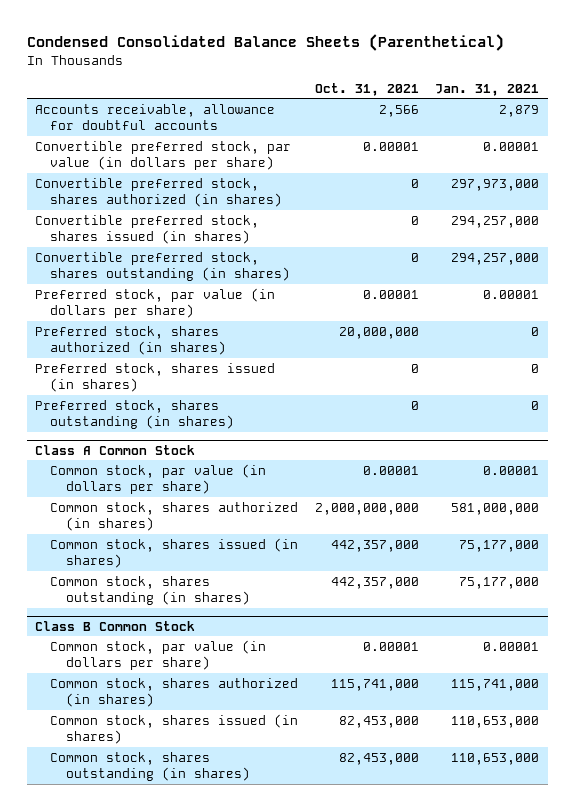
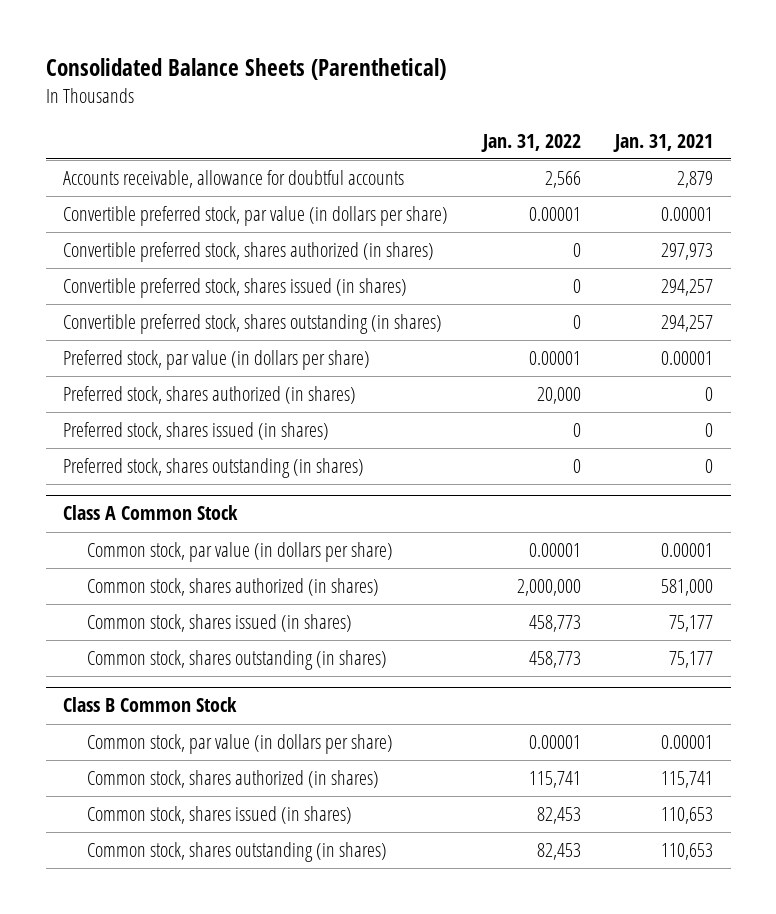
- Condensed Consolidated Balance Sheets (Parenthetical)
+ Consolidated Balance Sheets (Parenthetical)
- | Oct. 31, 2021 | Jan. 31, 2021
+ | Jan. 31, 2022 | Jan. 31, 2021
- Convertible preferred stock, shares authorized (in shares) | 0 | 297,973,000
- Convertible preferred stock, shares issued (in shares) | 0 | 294,257,000
- Convertible preferred stock, shares outstanding (in shares) | 0 | 294,257,000
+ Convertible preferred stock, shares authorized (in shares) | 0 | 297,973
+ Convertible preferred stock, shares issued (in shares) | 0 | 294,257
+ Convertible preferred stock, shares outstanding (in shares) | 0 | 294,257
@ Class A Common Stock
- Common stock, shares authorized (in shares) | 2,000,000,000 | 581,000,000
- Common stock, shares issued (in shares) | 442,357,000 | 75,177,000
- Common stock, shares outstanding (in shares) | 442,357,000 | 75,177,000
+ Common stock, shares authorized (in shares) | 2,000,000 | 581,000
+ Common stock, shares issued (in shares) | 458,773 | 75,177
+ Common stock, shares outstanding (in shares) | 458,773 | 75,177
@ Class B Common Stock
- Common stock, shares authorized (in shares) | 115,741,000 | 115,741,000
- Common stock, shares issued (in shares) | 82,453,000 | 110,653,000
- Common stock, shares outstanding (in shares) | 82,453,000 | 110,653,000
+ Common stock, shares authorized (in shares) | 115,741 | 115,741
+ Common stock, shares issued (in shares) | 82,453 | 110,653
+ Common stock, shares outstanding (in shares) | 82,453 | 110,653

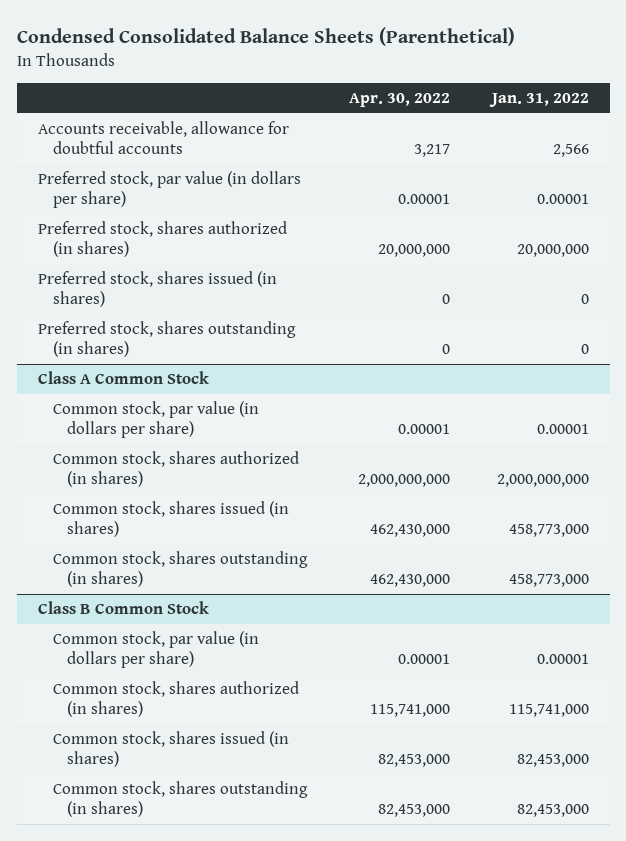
- Consolidated Balance Sheets (Parenthetical)
+ Condensed Consolidated Balance Sheets (Parenthetical)
- | Jan. 31, 2022 | Jan. 31, 2021
+ | Apr. 30, 2022 | Jan. 31, 2022
- Convertible preferred stock, par value (in dollars per share) | 0.00001 | 0.00001
- Convertible preferred stock, shares authorized (in shares) | 0 | 297,973
- Convertible preferred stock, shares issued (in shares) | 0 | 294,257
- Convertible preferred stock, shares outstanding (in shares) | 0 | 294,257
- Preferred stock, shares authorized (in shares) | 20,000 | 0
+ Preferred stock, shares authorized (in shares) | 20,000,000 | 20,000,000
@ Class A Common Stock
- Common stock, shares authorized (in shares) | 2,000,000 | 581,000
- Common stock, shares issued (in shares) | 458,773 | 75,177
- Common stock, shares outstanding (in shares) | 458,773 | 75,177
+ Common stock, shares authorized (in shares) | 2,000,000,000 | 2,000,000,000
+ Common stock, shares issued (in shares) | 462,430,000 | 458,773,000
+ Common stock, shares outstanding (in shares) | 462,430,000 | 458,773,000
@ Class B Common Stock
- Common stock, shares authorized (in shares) | 115,741 | 115,741
- Common stock, shares issued (in shares) | 82,453 | 110,653
- Common stock, shares outstanding (in shares) | 82,453 | 110,653
+ Common stock, shares authorized (in shares) | 115,741,000 | 115,741,000
+ Common stock, shares issued (in shares) | 82,453,000 | 82,453,000
+ Common stock, shares outstanding (in shares) | 82,453,000 | 82,453,000

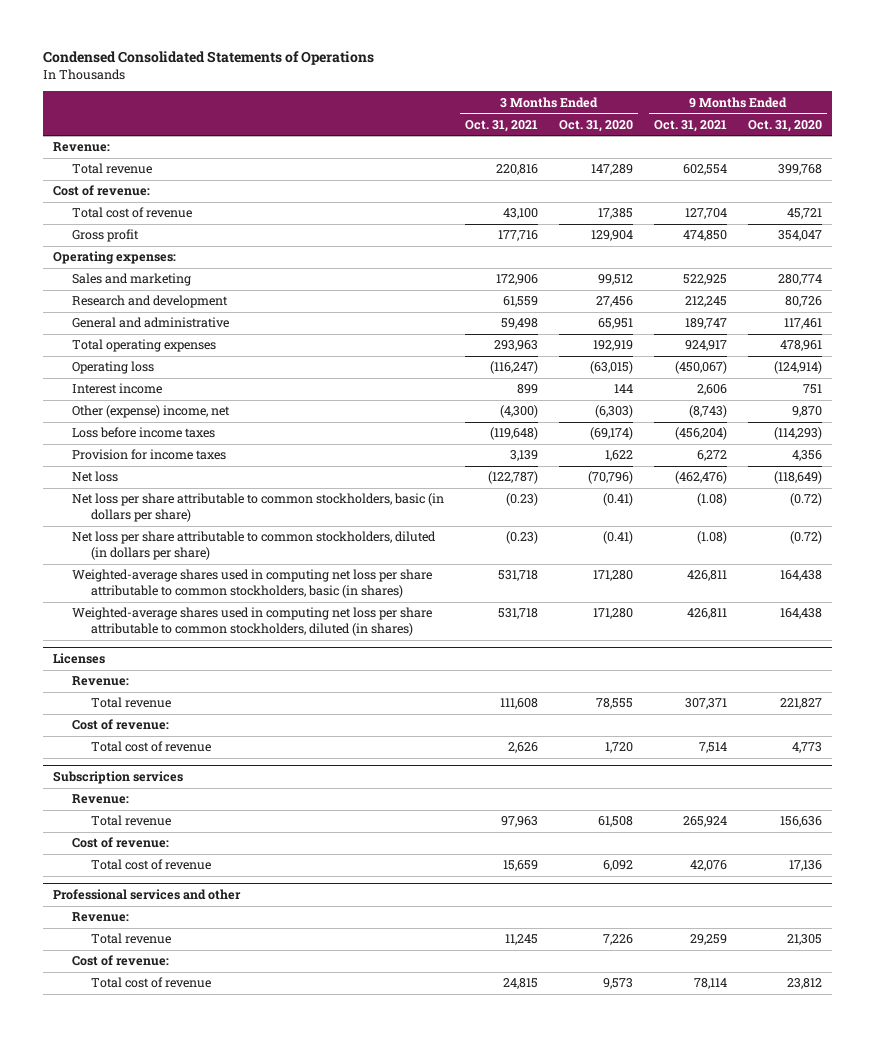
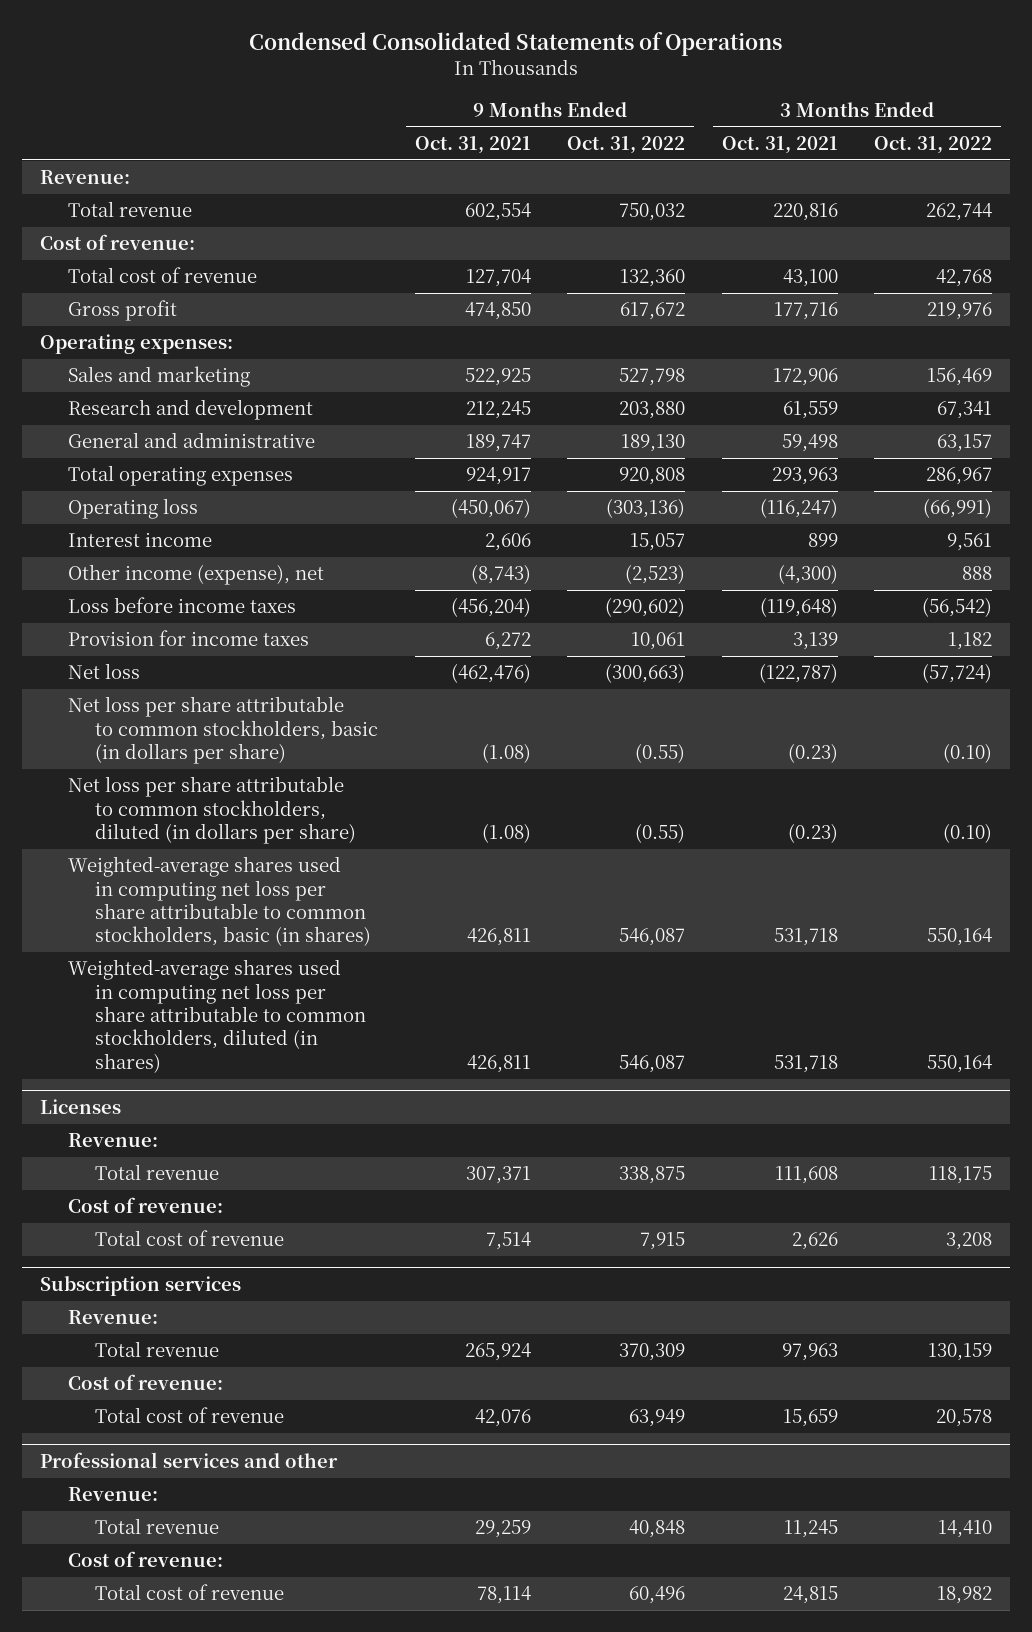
- | 3 Months Ended Oct. 31, 2021 | 3 Months Ended Oct. 31, 2020 | 9 Months Ended Oct. 31, 2021 | 9 Months Ended Oct. 31, 2020
+ | 9 Months Ended Oct. 31, 2021 | 9 Months Ended Oct. 31, 2022 | 3 Months Ended Oct. 31, 2021 | 3 Months Ended Oct. 31, 2022
- Other (expense) income, net | (4,300) | (6,303) | (8,743) | 9,870
+ Other income (expense), net | (8,743) | (2,523) | (4,300) | 888

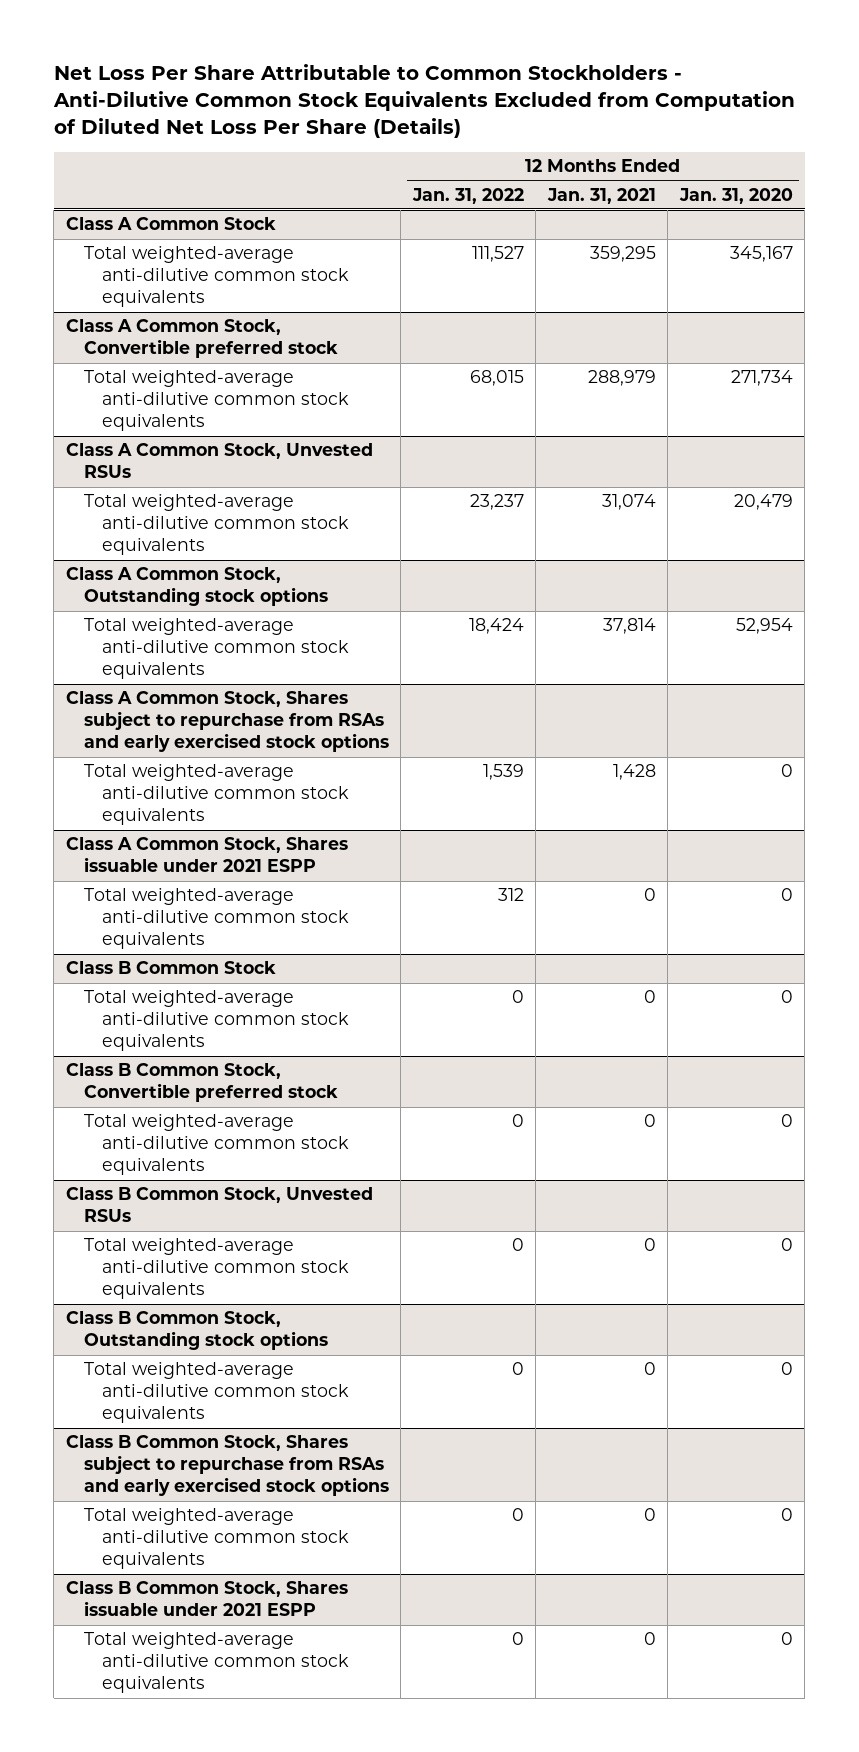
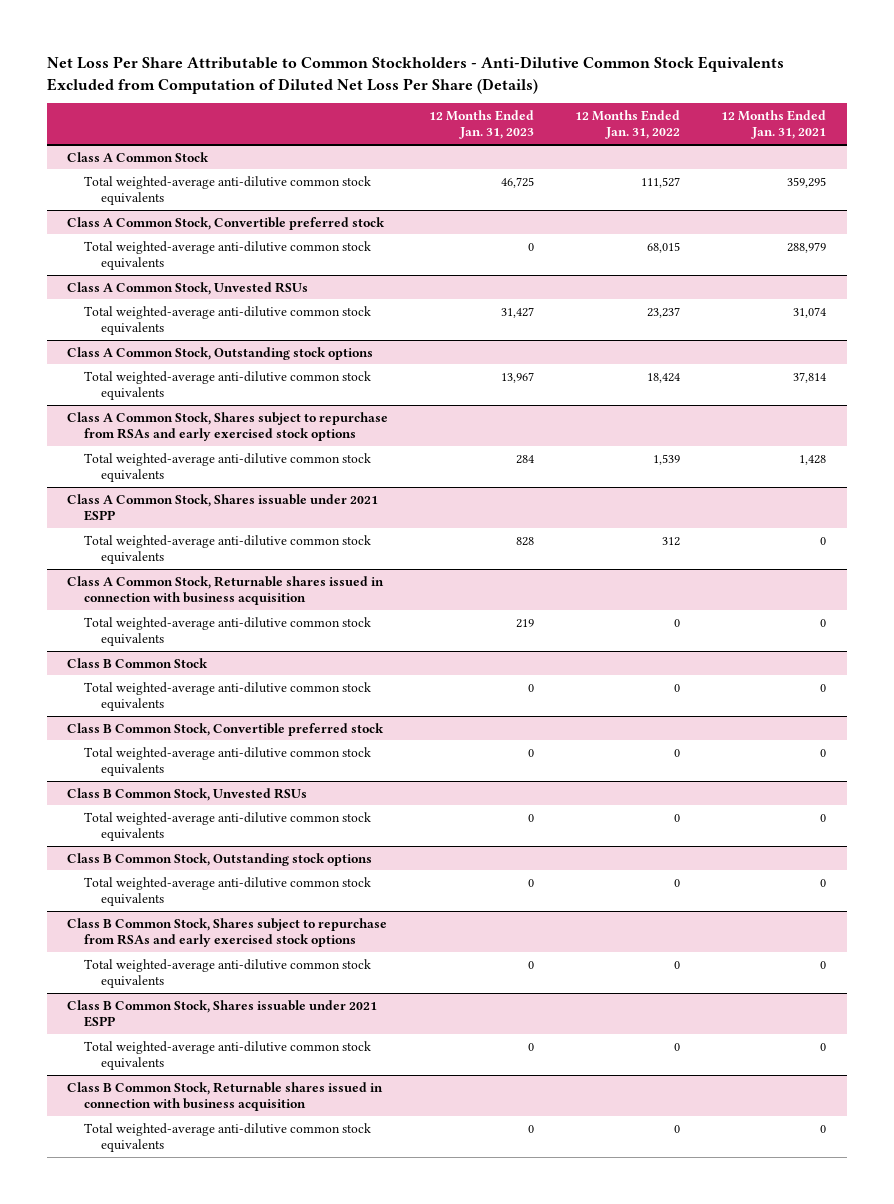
- | 12 Months Ended Jan. 31, 2022 | 12 Months Ended Jan. 31, 2021 | 12 Months Ended Jan. 31, 2020
+ | 12 Months Ended Jan. 31, 2023 | 12 Months Ended Jan. 31, 2022 | 12 Months Ended Jan. 31, 2021
+ Class A Common Stock, Returnable shares issued in connection with business acquisition
+ Total weighted-average anti-dilutive common stock equivalents | 219 | 0 | 0
+ Class B Common Stock, Returnable shares issued in connection with business acquisition
+ Total weighted-average anti-dilutive common stock equivalents | 0 | 0 | 0

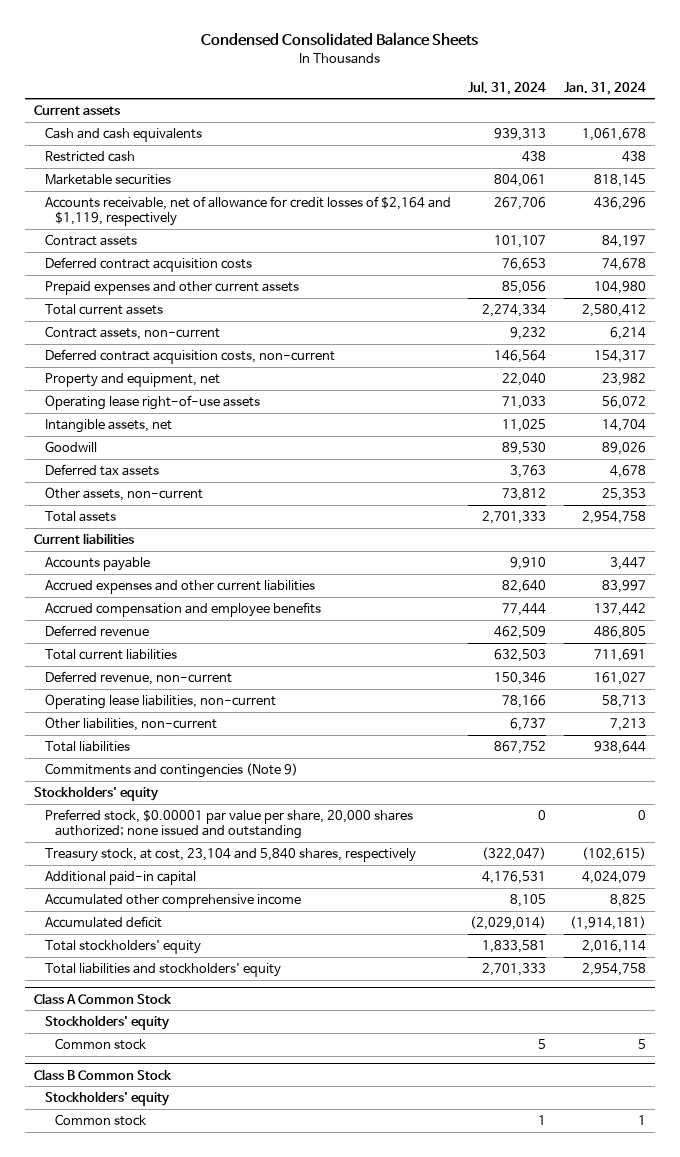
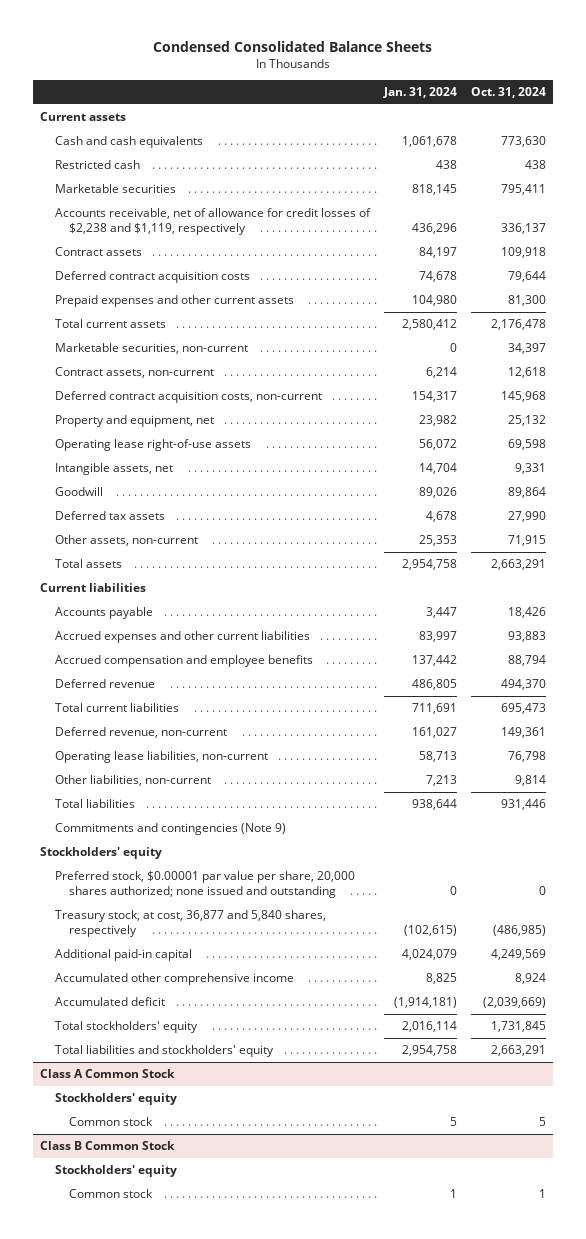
- | Jul. 31, 2024 | Jan. 31, 2024
+ | Jan. 31, 2024 | Oct. 31, 2024
- Accounts receivable, net of allowance for credit losses of $2,164 and $1,119, respectively | 267,706 | 436,296
+ Accounts receivable, net of allowance for credit losses of $2,238 and $1,119, respectively | 436,296 | 336,137
+ Marketable securities, non-current | 0 | 34,397
- Treasury stock, at cost, 23,104 and 5,840 shares, respectively | (322,047) | (102,615)
+ Treasury stock, at cost, 36,877 and 5,840 shares, respectively | (102,615) | (486,985)

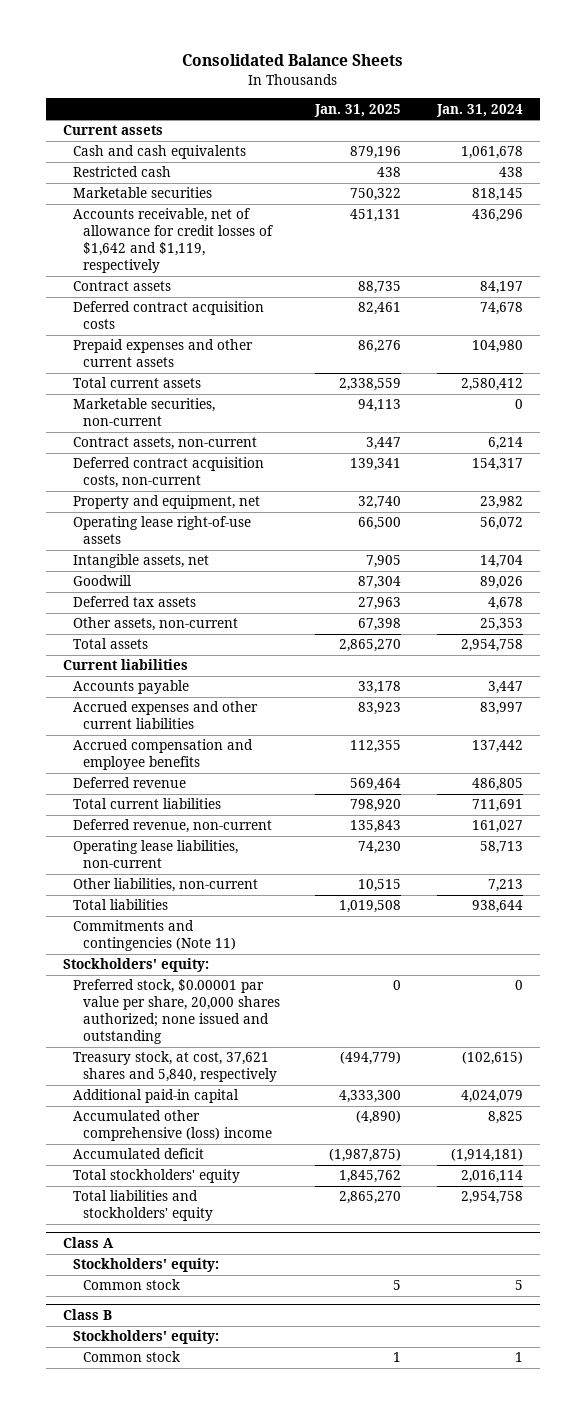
- Condensed Consolidated Balance Sheets
+ Consolidated Balance Sheets
- | Jan. 31, 2024 | Oct. 31, 2024
+ | Jan. 31, 2025 | Jan. 31, 2024
- Accounts receivable, net of allowance for credit losses of $2,238 and $1,119, respectively | 436,296 | 336,137
+ Accounts receivable, net of allowance for credit losses of $1,642 and $1,119, respectively | 451,131 | 436,296
- Commitments and contingencies (Note 9)
- Stockholders' equity
+ Commitments and contingencies (Note 11)
+ Stockholders' equity:
- Treasury stock, at cost, 36,877 and 5,840 shares, respectively | (102,615) | (486,985)
+ Treasury stock, at cost, 37,621 shares and 5,840, respectively | (494,779) | (102,615)
- Accumulated other comprehensive income | 8,825 | 8,924
+ Accumulated other comprehensive (loss) income | (4,890) | 8,825
- Class A Common Stock
- Stockholders' equity
+ Class A
+ Stockholders' equity:
- Class B Common Stock
- Stockholders' equity
+ Class B
+ Stockholders' equity:

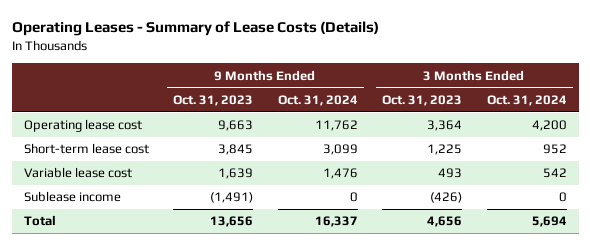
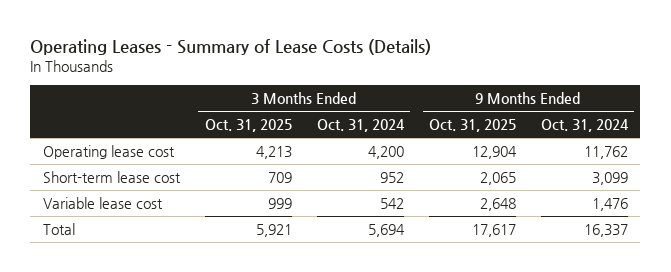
- | 9 Months Ended Oct. 31, 2023 | 9 Months Ended Oct. 31, 2024 | 3 Months Ended Oct. 31, 2023 | 3 Months Ended Oct. 31, 2024
+ | 3 Months Ended Oct. 31, 2025 | 3 Months Ended Oct. 31, 2024 | 9 Months Ended Oct. 31, 2025 | 9 Months Ended Oct. 31, 2024
- Sublease income | (1,491) | 0 | (426) | 0

